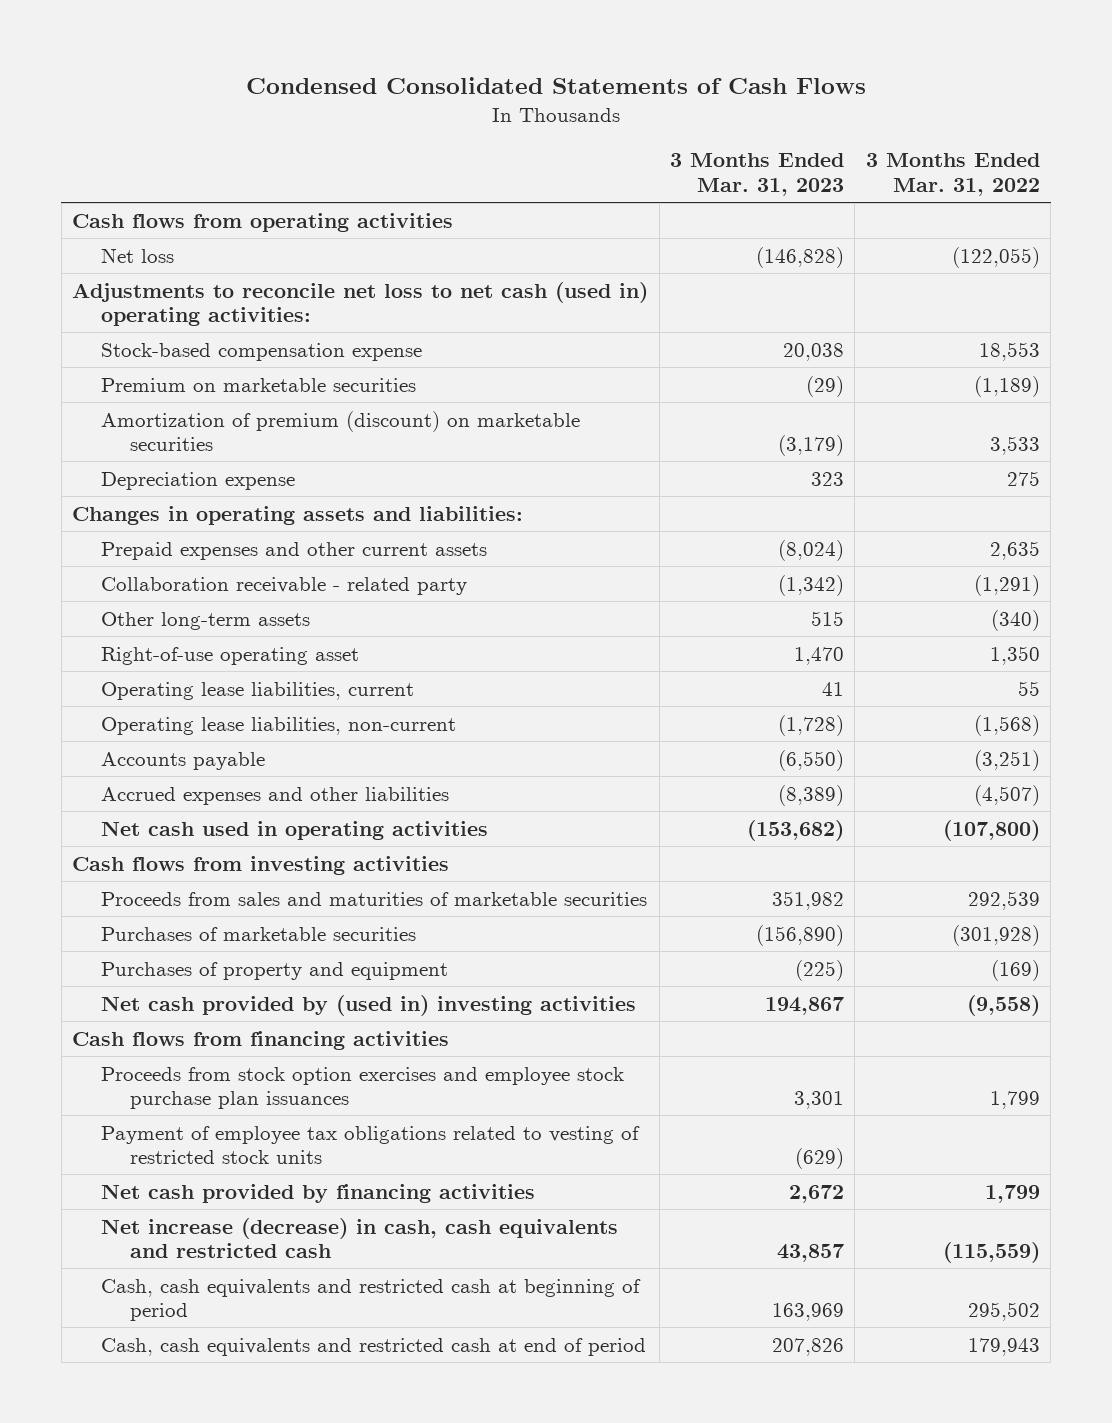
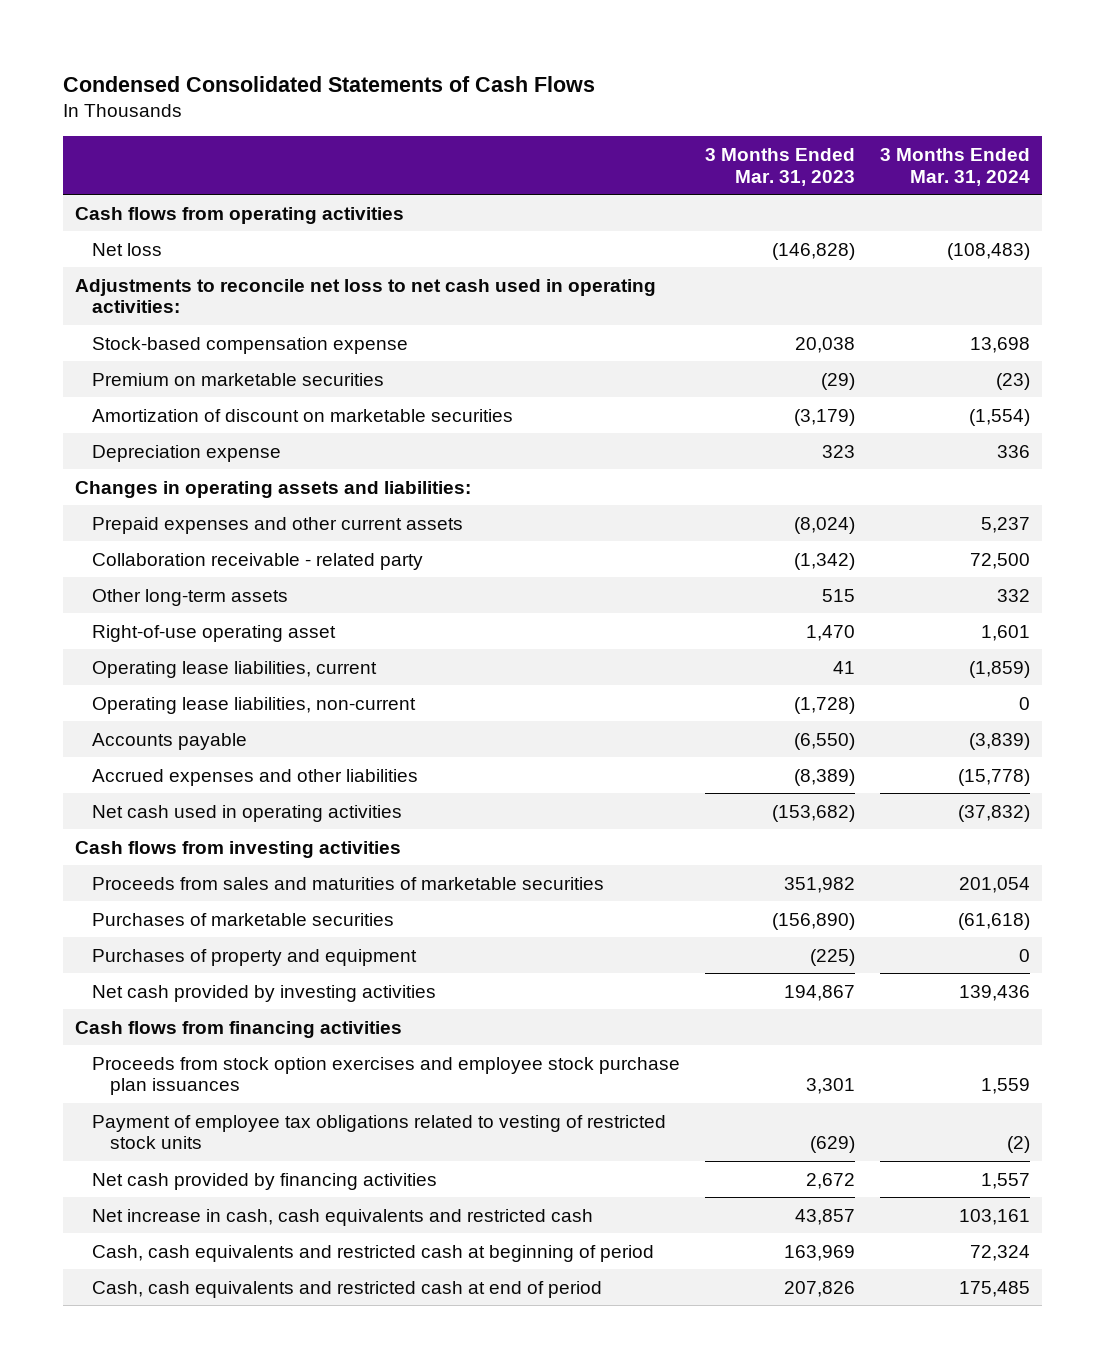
- | 3 Months Ended Mar. 31, 2023 | 3 Months Ended Mar. 31, 2022
+ | 3 Months Ended Mar. 31, 2023 | 3 Months Ended Mar. 31, 2024
- Adjustments to reconcile net loss to net cash (used in) operating activities:
+ Adjustments to reconcile net loss to net cash used in operating activities:
- Amortization of premium (discount) on marketable securities | (3,179) | 3,533
+ Amortization of discount on marketable securities | (3,179) | (1,554)
- Net cash provided by (used in) investing activities | 194,867 | (9,558)
+ Net cash provided by investing activities | 194,867 | 139,436
- Net increase (decrease) in cash, cash equivalents and restricted cash | 43,857 | (115,559)
+ Net increase in cash, cash equivalents and restricted cash | 43,857 | 103,161

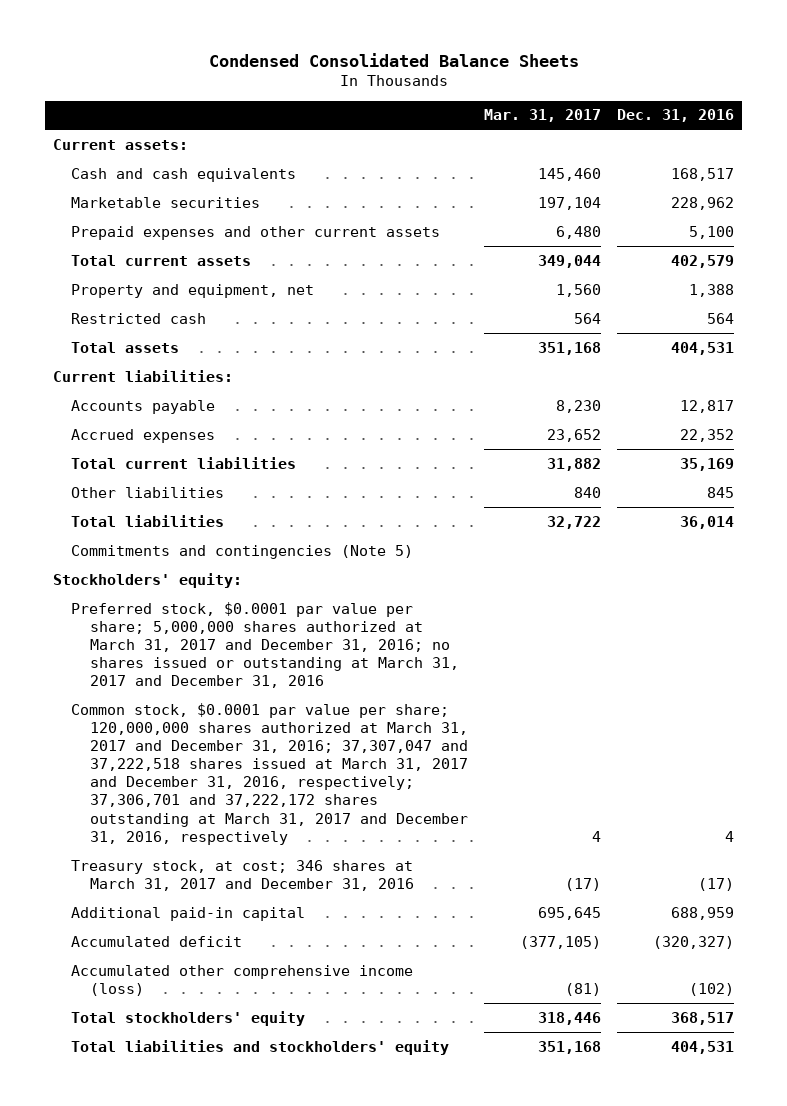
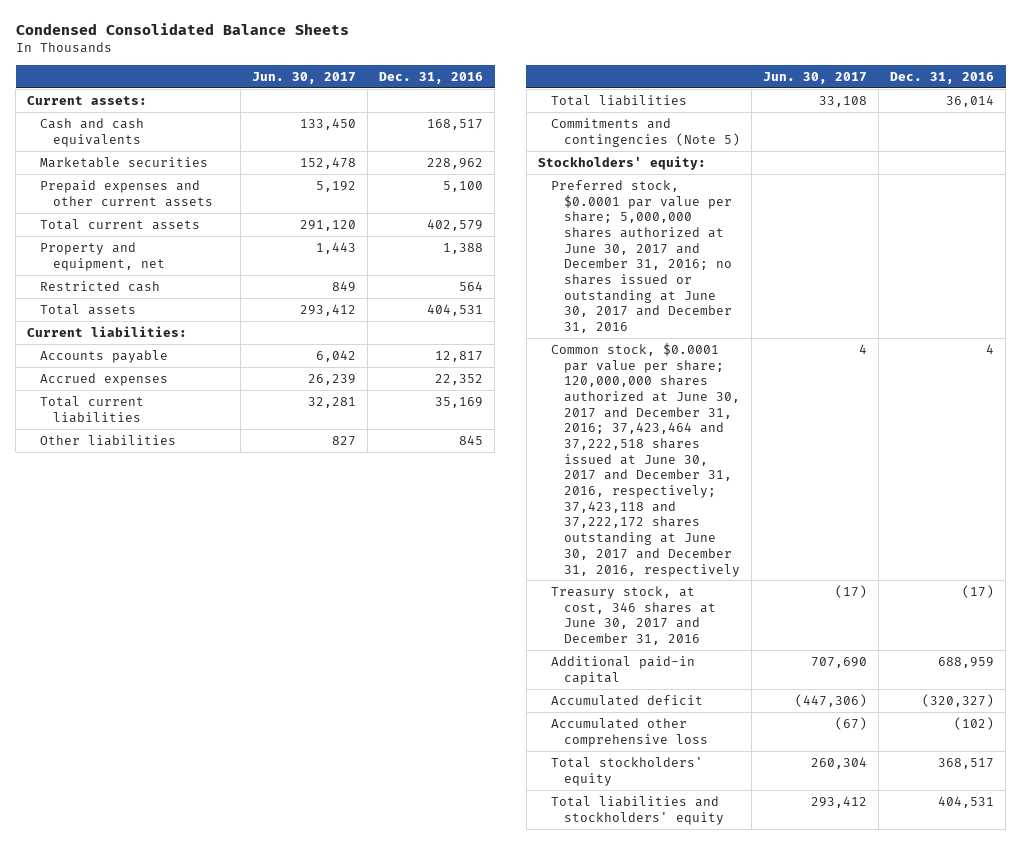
- | Mar. 31, 2017 | Dec. 31, 2016
+ | Jun. 30, 2017 | Dec. 31, 2016
- Preferred stock, $0.0001 par value per share; 5,000,000 shares authorized at March 31, 2017 and December 31, 2016; no shares issued or outstanding at March 31, 2017 and December 31, 2016
- Common stock, $0.0001 par value per share; 120,000,000 shares authorized at March 31, 2017 and December 31, 2016; 37,307,047 and 37,222,518 shares issued at March 31, 2017 and December 31, 2016, respectively; 37,306,701 and 37,222,172 shares outstanding at March 31, 2017 and December 31, 2016, respectively | 4 | 4
- Treasury stock, at cost; 346 shares at March 31, 2017 and December 31, 2016 | (17) | (17)
+ Preferred stock, $0.0001 par value per share; 5,000,000 shares authorized at June 30, 2017 and December 31, 2016; no shares issued or outstanding at June 30, 2017 and December 31, 2016
+ Common stock, $0.0001 par value per share; 120,000,000 shares authorized at June 30, 2017 and December 31, 2016; 37,423,464 and 37,222,518 shares issued at June 30, 2017 and December 31, 2016, respectively; 37,423,118 and 37,222,172 shares outstanding at June 30, 2017 and December 31, 2016, respectively | 4 | 4
+ Treasury stock, at cost, 346 shares at June 30, 2017 and December 31, 2016 | (17) | (17)
- Accumulated other comprehensive income (loss) | (81) | (102)
+ Accumulated other comprehensive loss | (67) | (102)

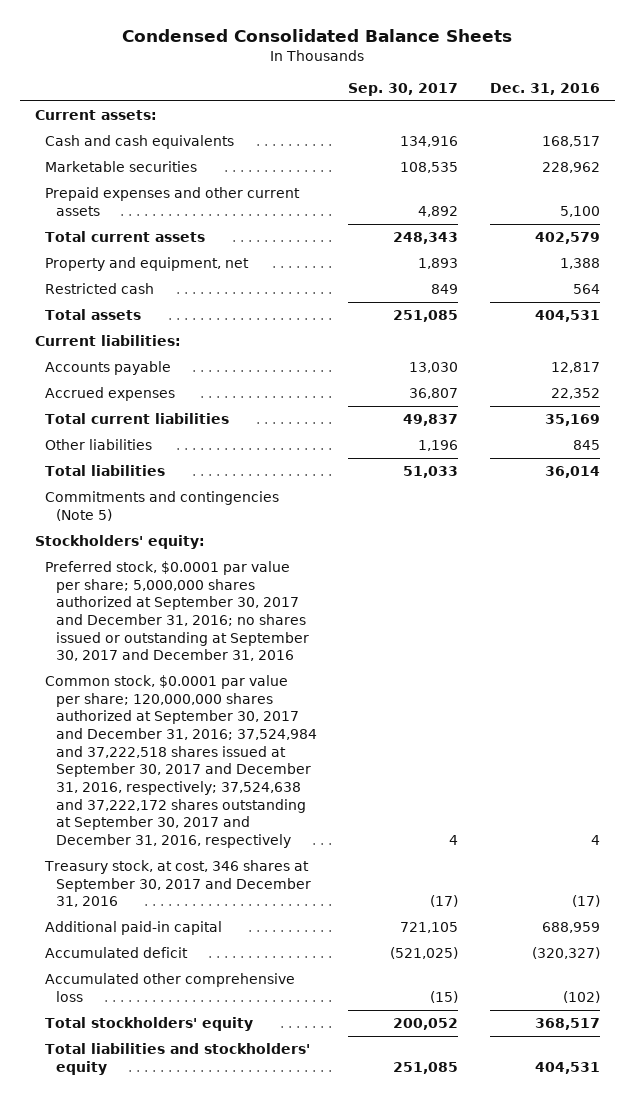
- | Jun. 30, 2017 | Dec. 31, 2016
+ | Sep. 30, 2017 | Dec. 31, 2016
- Preferred stock, $0.0001 par value per share; 5,000,000 shares authorized at June 30, 2017 and December 31, 2016; no shares issued or outstanding at June 30, 2017 and December 31, 2016
- Common stock, $0.0001 par value per share; 120,000,000 shares authorized at June 30, 2017 and December 31, 2016; 37,423,464 and 37,222,518 shares issued at June 30, 2017 and December 31, 2016, respectively; 37,423,118 and 37,222,172 shares outstanding at June 30, 2017 and December 31, 2016, respectively | 4 | 4
- Treasury stock, at cost, 346 shares at June 30, 2017 and December 31, 2016 | (17) | (17)
+ Preferred stock, $0.0001 par value per share; 5,000,000 shares authorized at September 30, 2017 and December 31, 2016; no shares issued or outstanding at September 30, 2017 and December 31, 2016
+ Common stock, $0.0001 par value per share; 120,000,000 shares authorized at September 30, 2017 and December 31, 2016; 37,524,984 and 37,222,518 shares issued at September 30, 2017 and December 31, 2016, respectively; 37,524,638 and 37,222,172 shares outstanding at September 30, 2017 and December 31, 2016, respectively | 4 | 4
+ Treasury stock, at cost, 346 shares at September 30, 2017 and December 31, 2016 | (17) | (17)

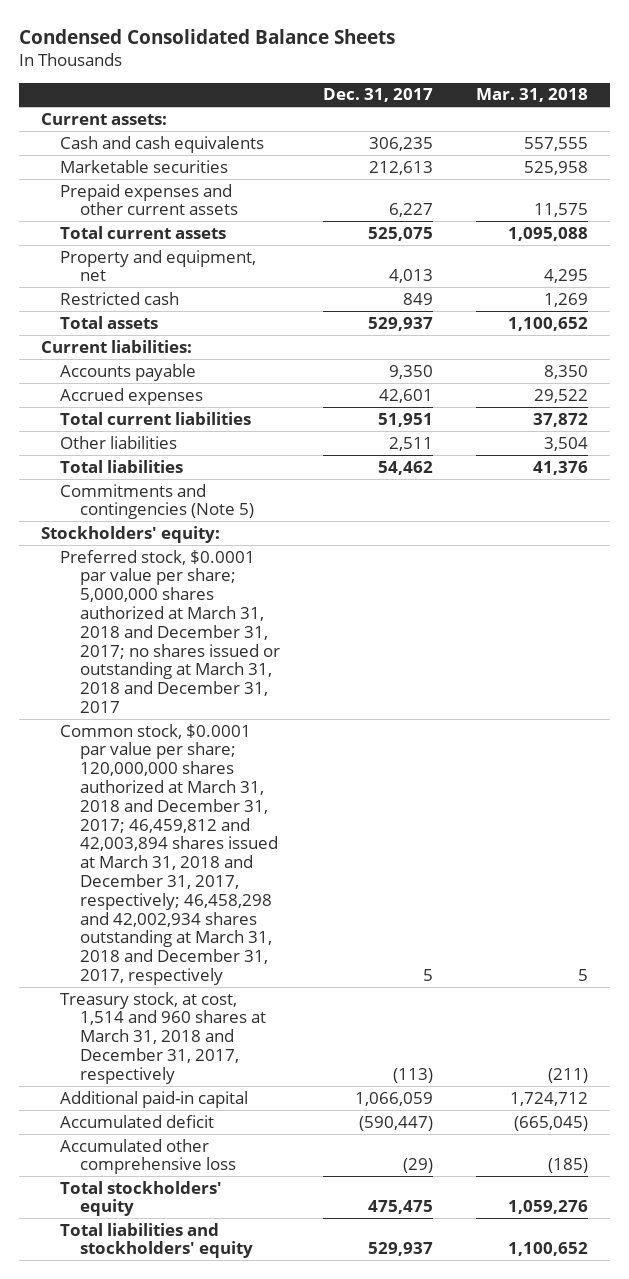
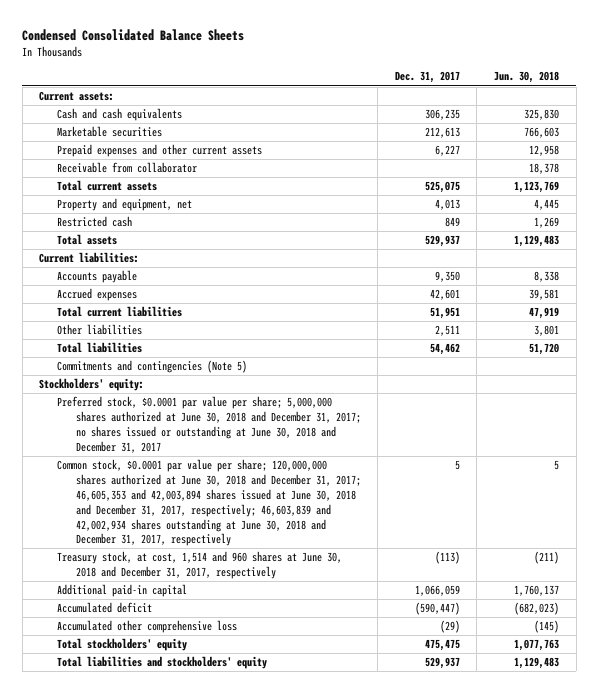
- | Dec. 31, 2017 | Mar. 31, 2018
+ | Dec. 31, 2017 | Jun. 30, 2018
+ Receivable from collaborator | | 18,378
- Preferred stock, $0.0001 par value per share; 5,000,000 shares authorized at March 31, 2018 and December 31, 2017; no shares issued or outstanding at March 31, 2018 and December 31, 2017
- Common stock, $0.0001 par value per share; 120,000,000 shares authorized at March 31, 2018 and December 31, 2017; 46,459,812 and 42,003,894 shares issued at March 31, 2018 and December 31, 2017, respectively; 46,458,298 and 42,002,934 shares outstanding at March 31, 2018 and December 31, 2017, respectively | 5 | 5
- Treasury stock, at cost, 1,514 and 960 shares at March 31, 2018 and December 31, 2017, respectively | (113) | (211)
+ Preferred stock, $0.0001 par value per share; 5,000,000 shares authorized at June 30, 2018 and December 31, 2017; no shares issued or outstanding at June 30, 2018 and December 31, 2017
+ Common stock, $0.0001 par value per share; 120,000,000 shares authorized at June 30, 2018 and December 31, 2017; 46,605,353 and 42,003,894 shares issued at June 30, 2018 and December 31, 2017, respectively; 46,603,839 and 42,002,934 shares outstanding at June 30, 2018 and December 31, 2017, respectively | 5 | 5
+ Treasury stock, at cost, 1,514 and 960 shares at June 30, 2018 and December 31, 2017, respectively | (113) | (211)

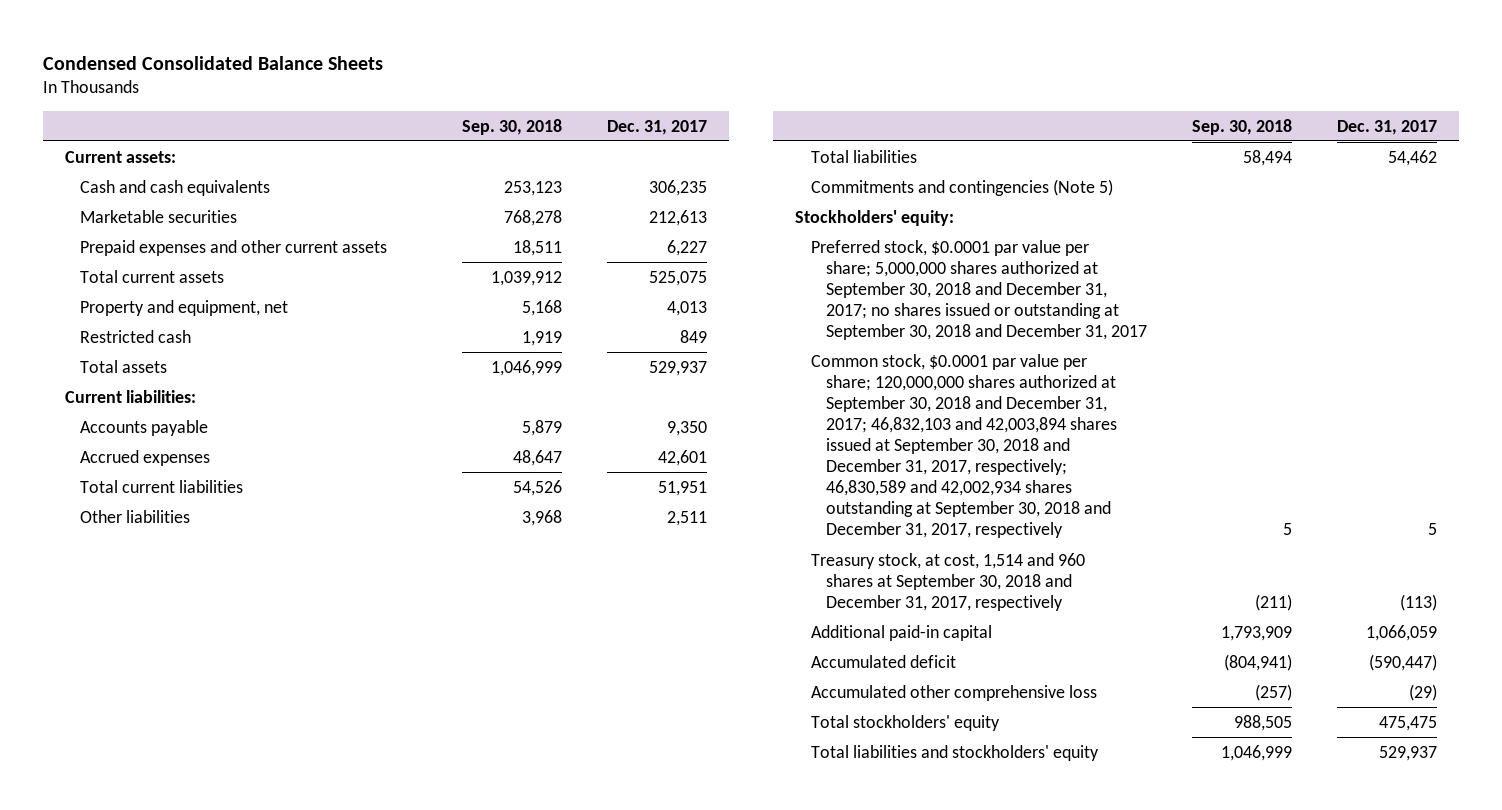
- | Dec. 31, 2017 | Jun. 30, 2018
+ | Sep. 30, 2018 | Dec. 31, 2017
- Receivable from collaborator | | 18,378
- Preferred stock, $0.0001 par value per share; 5,000,000 shares authorized at June 30, 2018 and December 31, 2017; no shares issued or outstanding at June 30, 2018 and December 31, 2017
- Common stock, $0.0001 par value per share; 120,000,000 shares authorized at June 30, 2018 and December 31, 2017; 46,605,353 and 42,003,894 shares issued at June 30, 2018 and December 31, 2017, respectively; 46,603,839 and 42,002,934 shares outstanding at June 30, 2018 and December 31, 2017, respectively | 5 | 5
- Treasury stock, at cost, 1,514 and 960 shares at June 30, 2018 and December 31, 2017, respectively | (113) | (211)
+ Preferred stock, $0.0001 par value per share; 5,000,000 shares authorized at September 30, 2018 and December 31, 2017; no shares issued or outstanding at September 30, 2018 and December 31, 2017
+ Common stock, $0.0001 par value per share; 120,000,000 shares authorized at September 30, 2018 and December 31, 2017; 46,832,103 and 42,003,894 shares issued at September 30, 2018 and December 31, 2017, respectively; 46,830,589 and 42,002,934 shares outstanding at September 30, 2018 and December 31, 2017, respectively | 5 | 5
+ Treasury stock, at cost, 1,514 and 960 shares at September 30, 2018 and December 31, 2017, respectively | (211) | (113)

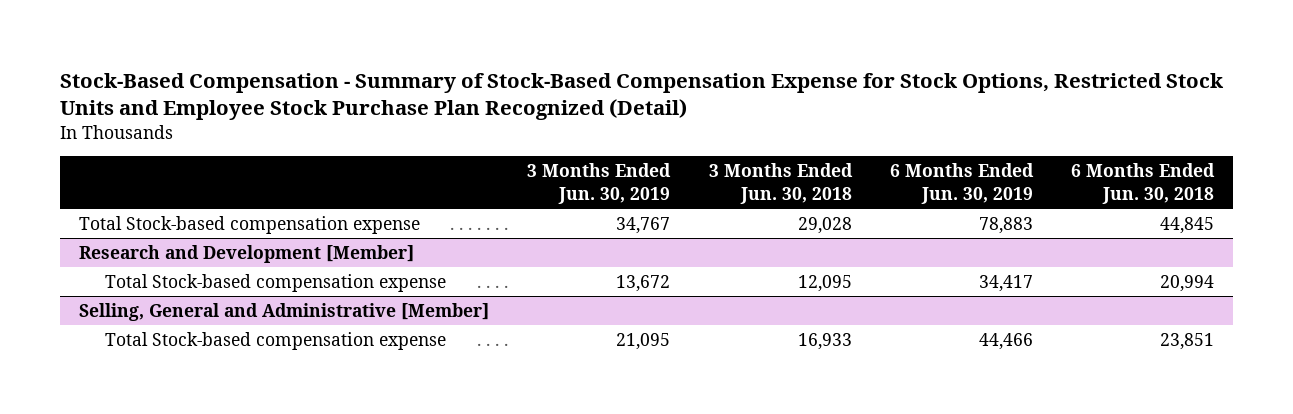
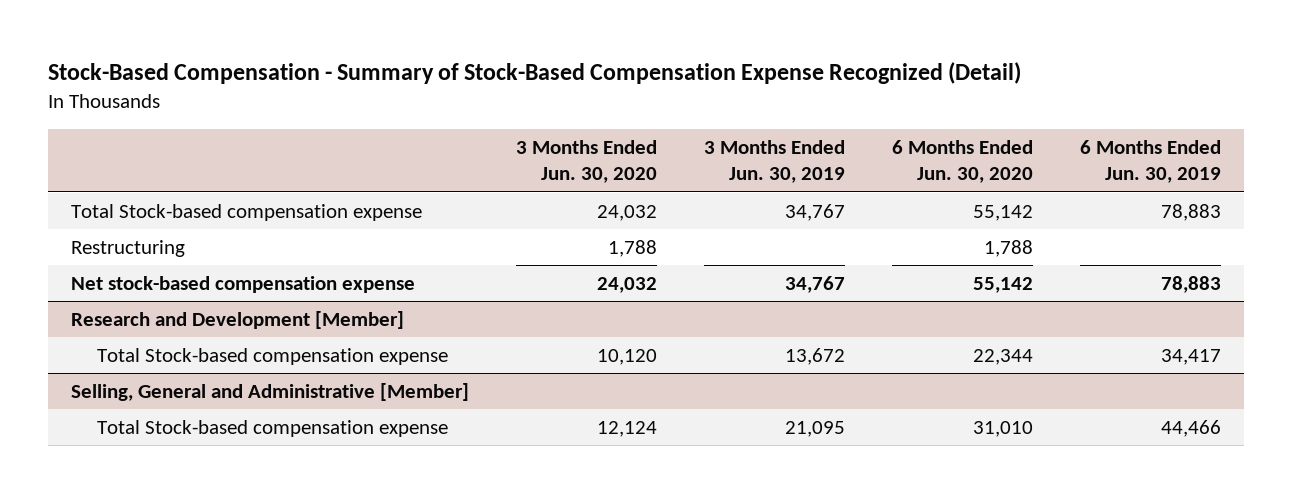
- Stock-Based Compensation - Summary of Stock-Based Compensation Expense for Stock Options, Restricted Stock Units and Employee Stock Purchase Plan Recognized (Detail)
+ Stock-Based Compensation - Summary of Stock-Based Compensation Expense Recognized (Detail)
- | 3 Months Ended Jun. 30, 2019 | 3 Months Ended Jun. 30, 2018 | 6 Months Ended Jun. 30, 2019 | 6 Months Ended Jun. 30, 2018
+ | 3 Months Ended Jun. 30, 2020 | 3 Months Ended Jun. 30, 2019 | 6 Months Ended Jun. 30, 2020 | 6 Months Ended Jun. 30, 2019
+ Restructuring | 1,788 | | 1,788 |
+ Net stock-based compensation expense | 24,032 | 34,767 | 55,142 | 78,883

